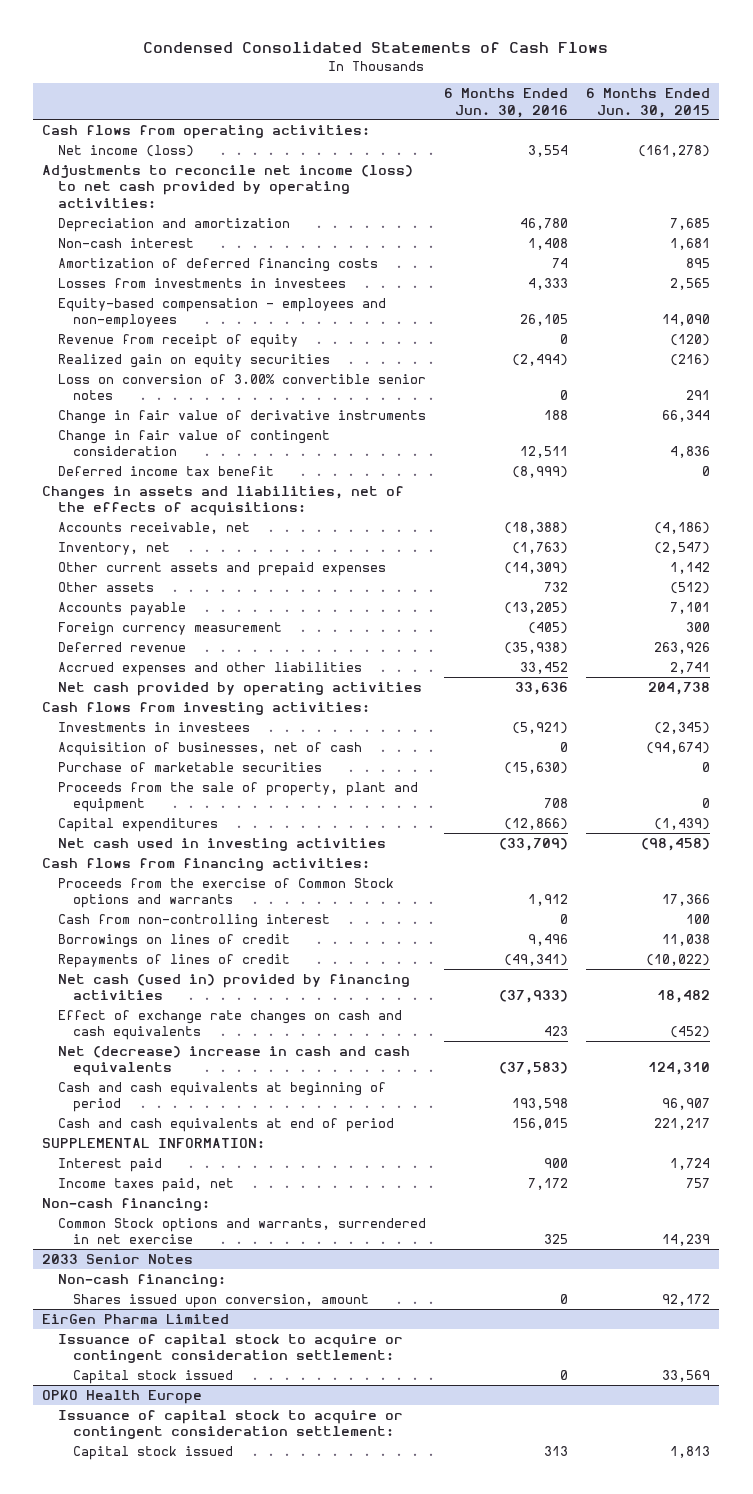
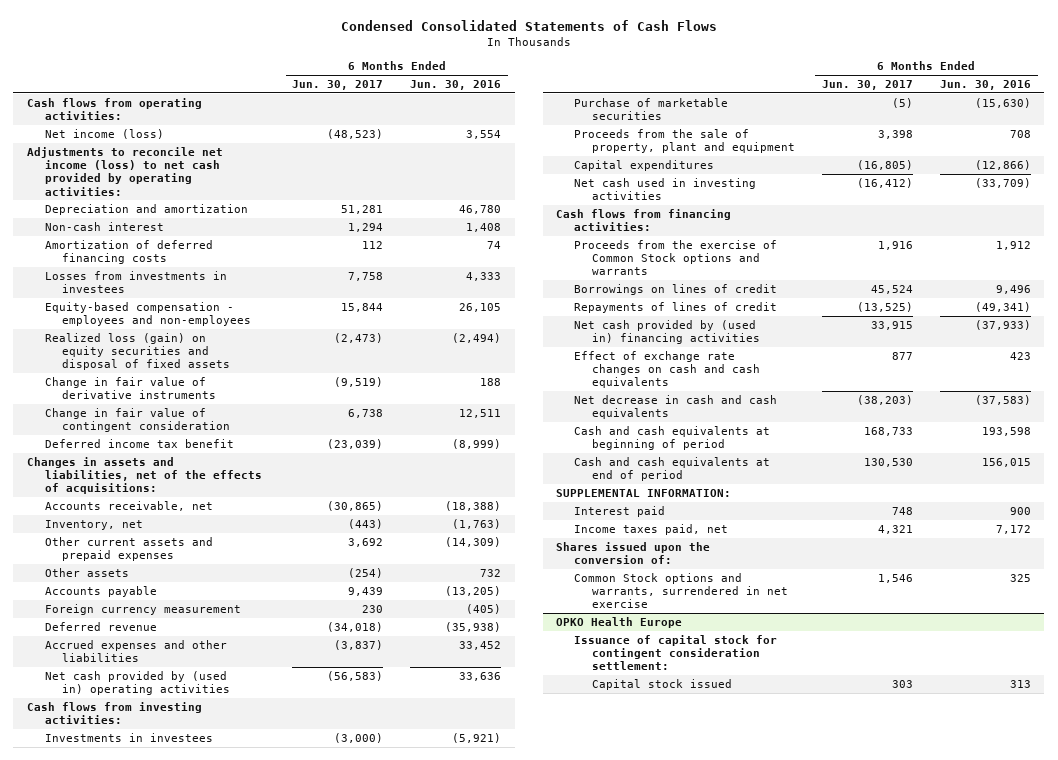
- | 6 Months Ended Jun. 30, 2016 | 6 Months Ended Jun. 30, 2015
+ | 6 Months Ended Jun. 30, 2017 | 6 Months Ended Jun. 30, 2016
- Revenue from receipt of equity | 0 | (120)
- Realized gain on equity securities | (2,494) | (216)
- Loss on conversion of 3.00% convertible senior notes | 0 | 291
+ Realized loss (gain) on equity securities and disposal of fixed assets | (2,473) | (2,494)
- Net cash provided by operating activities | 33,636 | 204,738
+ Net cash provided by (used in) operating activities | (56,583) | 33,636
- Acquisition of businesses, net of cash | 0 | (94,674)
- Cash from non-controlling interest | 0 | 100
- Net cash (used in) provided by financing activities | (37,933) | 18,482
+ Net cash provided by (used in) financing activities | 33,915 | (37,933)
- Net (decrease) increase in cash and cash equivalents | (37,583) | 124,310
+ Net decrease in cash and cash equivalents | (38,203) | (37,583)
- Non-cash financing:
+ Shares issued upon the conversion of:
- 2033 Senior Notes
- Non-cash financing:
- Shares issued upon conversion, amount | 0 | 92,172
- EirGen Pharma Limited
- Issuance of capital stock to acquire or contingent consideration settlement:
- Capital stock issued | 0 | 33,569
@ OPKO Health Europe
- Issuance of capital stock to acquire or contingent consideration settlement:
+ Issuance of capital stock for contingent consideration settlement:

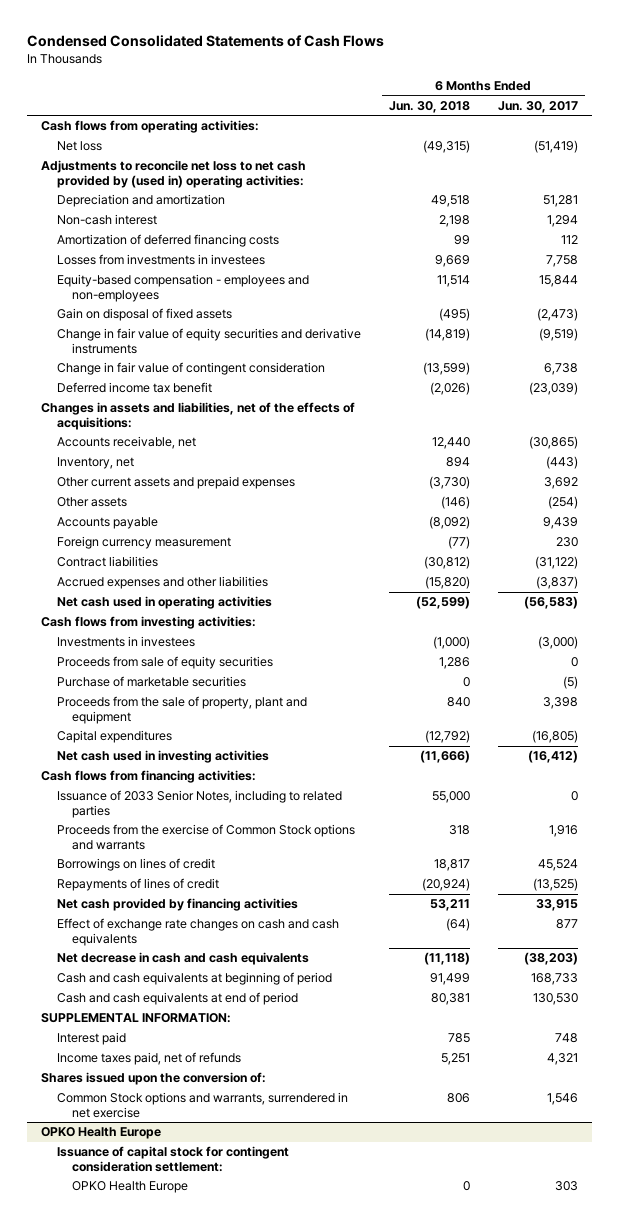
- | 6 Months Ended Jun. 30, 2017 | 6 Months Ended Jun. 30, 2016
+ | 6 Months Ended Jun. 30, 2018 | 6 Months Ended Jun. 30, 2017
- Net income (loss) | (48,523) | 3,554
- Adjustments to reconcile net income (loss) to net cash provided by operating activities:
+ Net loss | (49,315) | (51,419)
+ Adjustments to reconcile net loss to net cash provided by (used in) operating activities:
- Realized loss (gain) on equity securities and disposal of fixed assets | (2,473) | (2,494)
- Change in fair value of derivative instruments | (9,519) | 188
+ Gain on disposal of fixed assets | (495) | (2,473)
+ Change in fair value of equity securities and derivative instruments | (14,819) | (9,519)
- Deferred revenue | (34,018) | (35,938)
+ Contract liabilities | (30,812) | (31,122)
- Net cash provided by (used in) operating activities | (56,583) | 33,636
+ Net cash used in operating activities | (52,599) | (56,583)
+ Proceeds from sale of equity securities | 1,286 | 0
+ Issuance of 2033 Senior Notes, including to related parties | 55,000 | 0
- Net cash provided by (used in) financing activities | 33,915 | (37,933)
+ Net cash provided by financing activities | 53,211 | 33,915
- Income taxes paid, net | 4,321 | 7,172
+ Income taxes paid, net of refunds | 5,251 | 4,321
@ OPKO Health Europe
- Capital stock issued | 303 | 313
+ OPKO Health Europe | 0 | 303

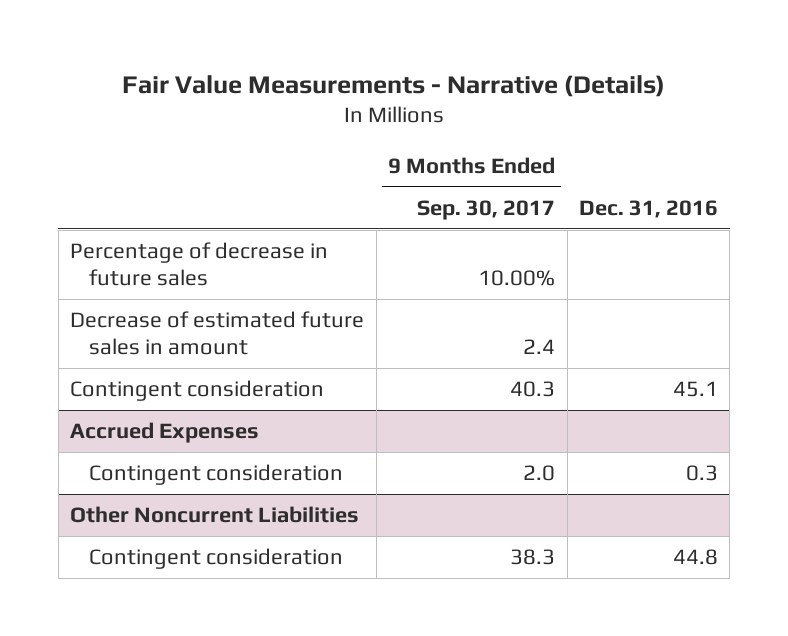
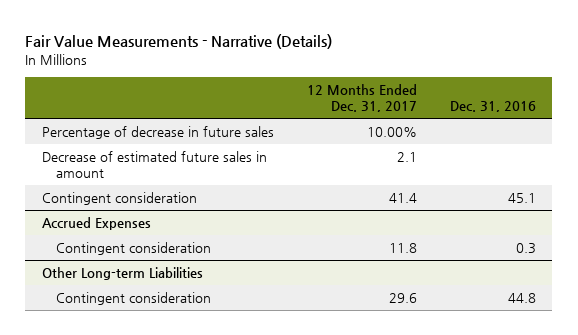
- | 9 Months Ended Sep. 30, 2017 | Dec. 31, 2016
+ | 12 Months Ended Dec. 31, 2017 | Dec. 31, 2016
- Other Noncurrent Liabilities
+ Other Long-term Liabilities

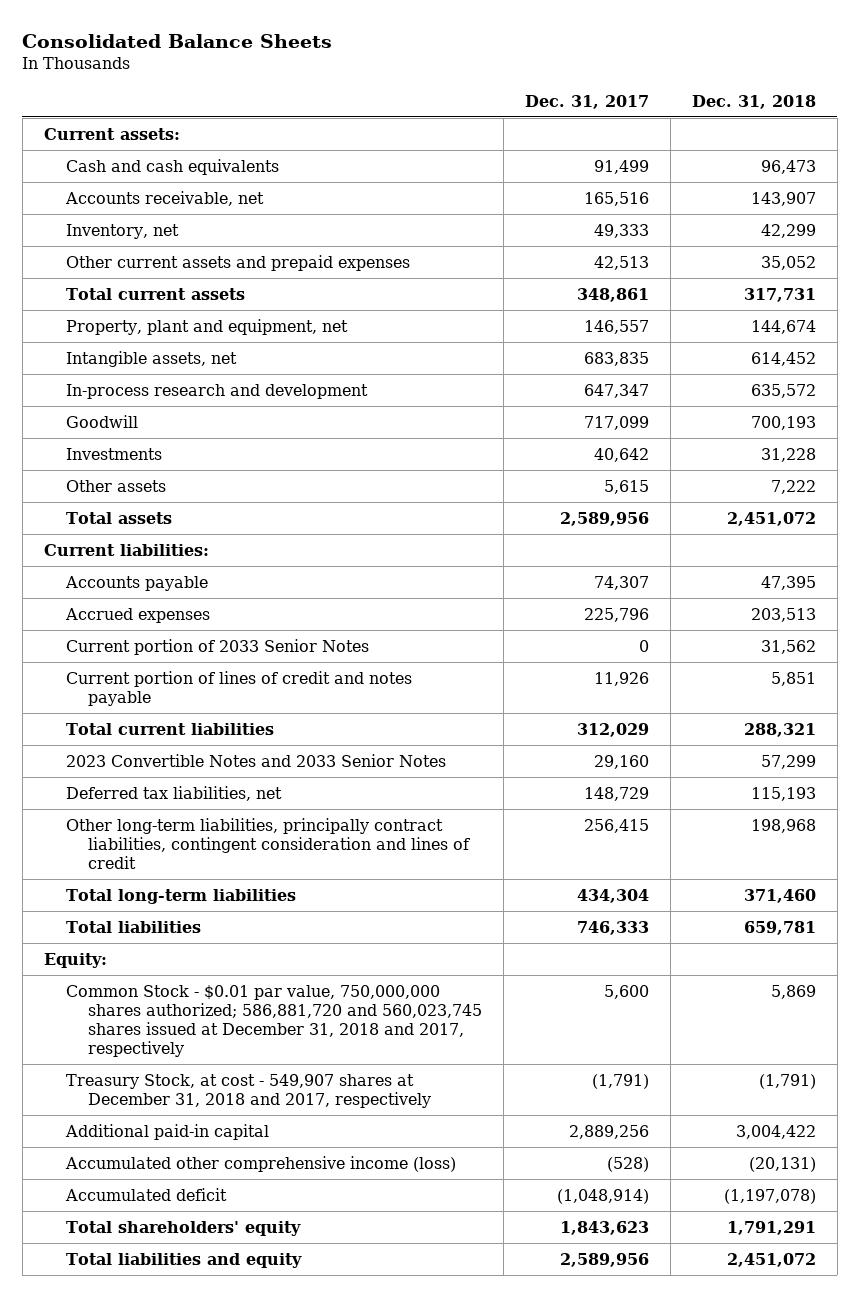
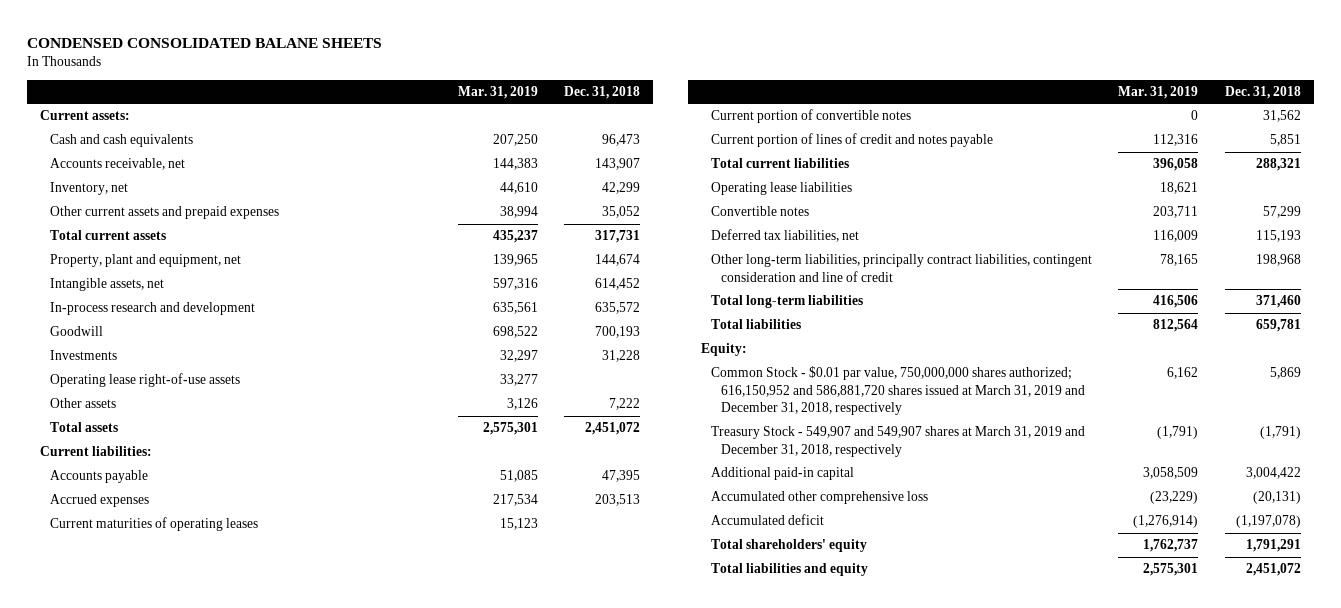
- Consolidated Balance Sheets
+ CONDENSED CONSOLIDATED BALANE SHEETS
- | Dec. 31, 2017 | Dec. 31, 2018
+ | Mar. 31, 2019 | Dec. 31, 2018
+ Operating lease right-of-use assets | 33,277 |
- Current portion of 2033 Senior Notes | 0 | 31,562
+ Current maturities of operating leases | 15,123 |
+ Current portion of convertible notes | 0 | 31,562
- 2023 Convertible Notes and 2033 Senior Notes | 29,160 | 57,299
+ Operating lease liabilities | 18,621 |
+ Convertible notes | 203,711 | 57,299
- Other long-term liabilities, principally contract liabilities, contingent consideration and lines of credit | 256,415 | 198,968
+ Other long-term liabilities, principally contract liabilities, contingent consideration and line of credit | 78,165 | 198,968
- Common Stock - $0.01 par value, 750,000,000 shares authorized; 586,881,720 and 560,023,745 shares issued at December 31, 2018 and 2017, respectively | 5,600 | 5,869
- Treasury Stock, at cost - 549,907 shares at December 31, 2018 and 2017, respectively | (1,791) | (1,791)
+ Common Stock - $0.01 par value, 750,000,000 shares authorized; 616,150,952 and 586,881,720 shares issued at March 31, 2019 and December 31, 2018, respectively | 6,162 | 5,869
+ Treasury Stock - 549,907 and 549,907 shares at March 31, 2019 and December 31, 2018, respectively | (1,791) | (1,791)
- Accumulated other comprehensive income (loss) | (528) | (20,131)
+ Accumulated other comprehensive loss | (23,229) | (20,131)

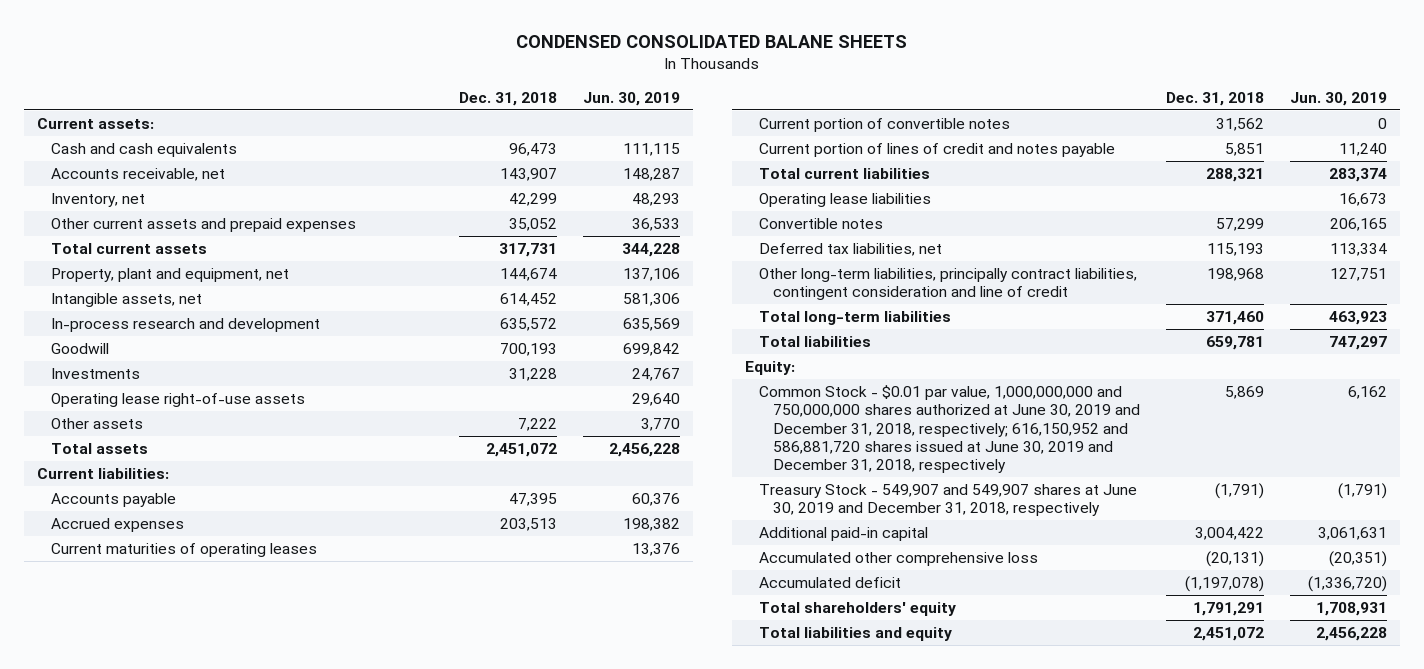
- | Mar. 31, 2019 | Dec. 31, 2018
+ | Dec. 31, 2018 | Jun. 30, 2019
- Common Stock - $0.01 par value, 750,000,000 shares authorized; 616,150,952 and 586,881,720 shares issued at March 31, 2019 and December 31, 2018, respectively | 6,162 | 5,869
- Treasury Stock - 549,907 and 549,907 shares at March 31, 2019 and December 31, 2018, respectively | (1,791) | (1,791)
+ Common Stock - $0.01 par value, 1,000,000,000 and 750,000,000 shares authorized at June 30, 2019 and December 31, 2018, respectively; 616,150,952 and 586,881,720 shares issued at June 30, 2019 and December 31, 2018, respectively | 5,869 | 6,162
+ Treasury Stock - 549,907 and 549,907 shares at June 30, 2019 and December 31, 2018, respectively | (1,791) | (1,791)

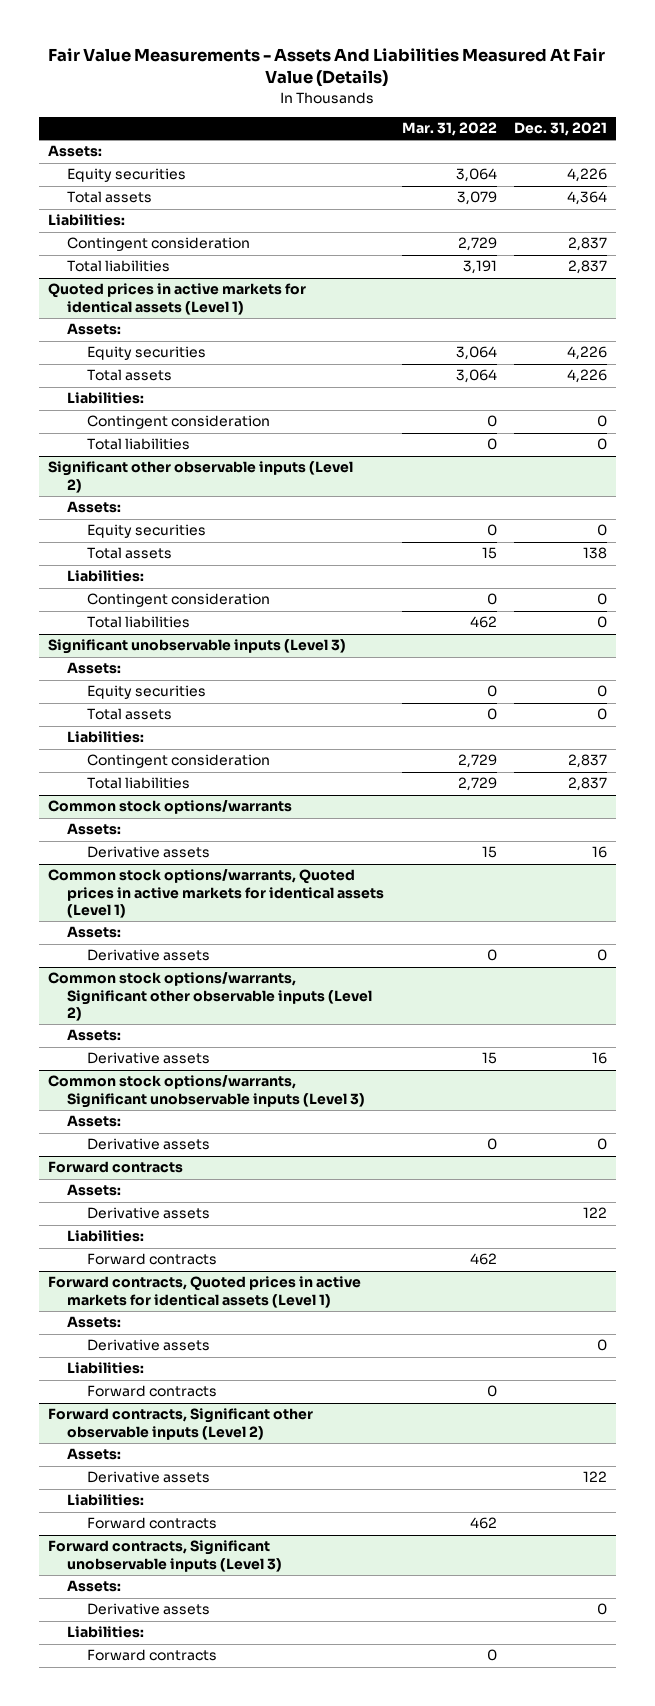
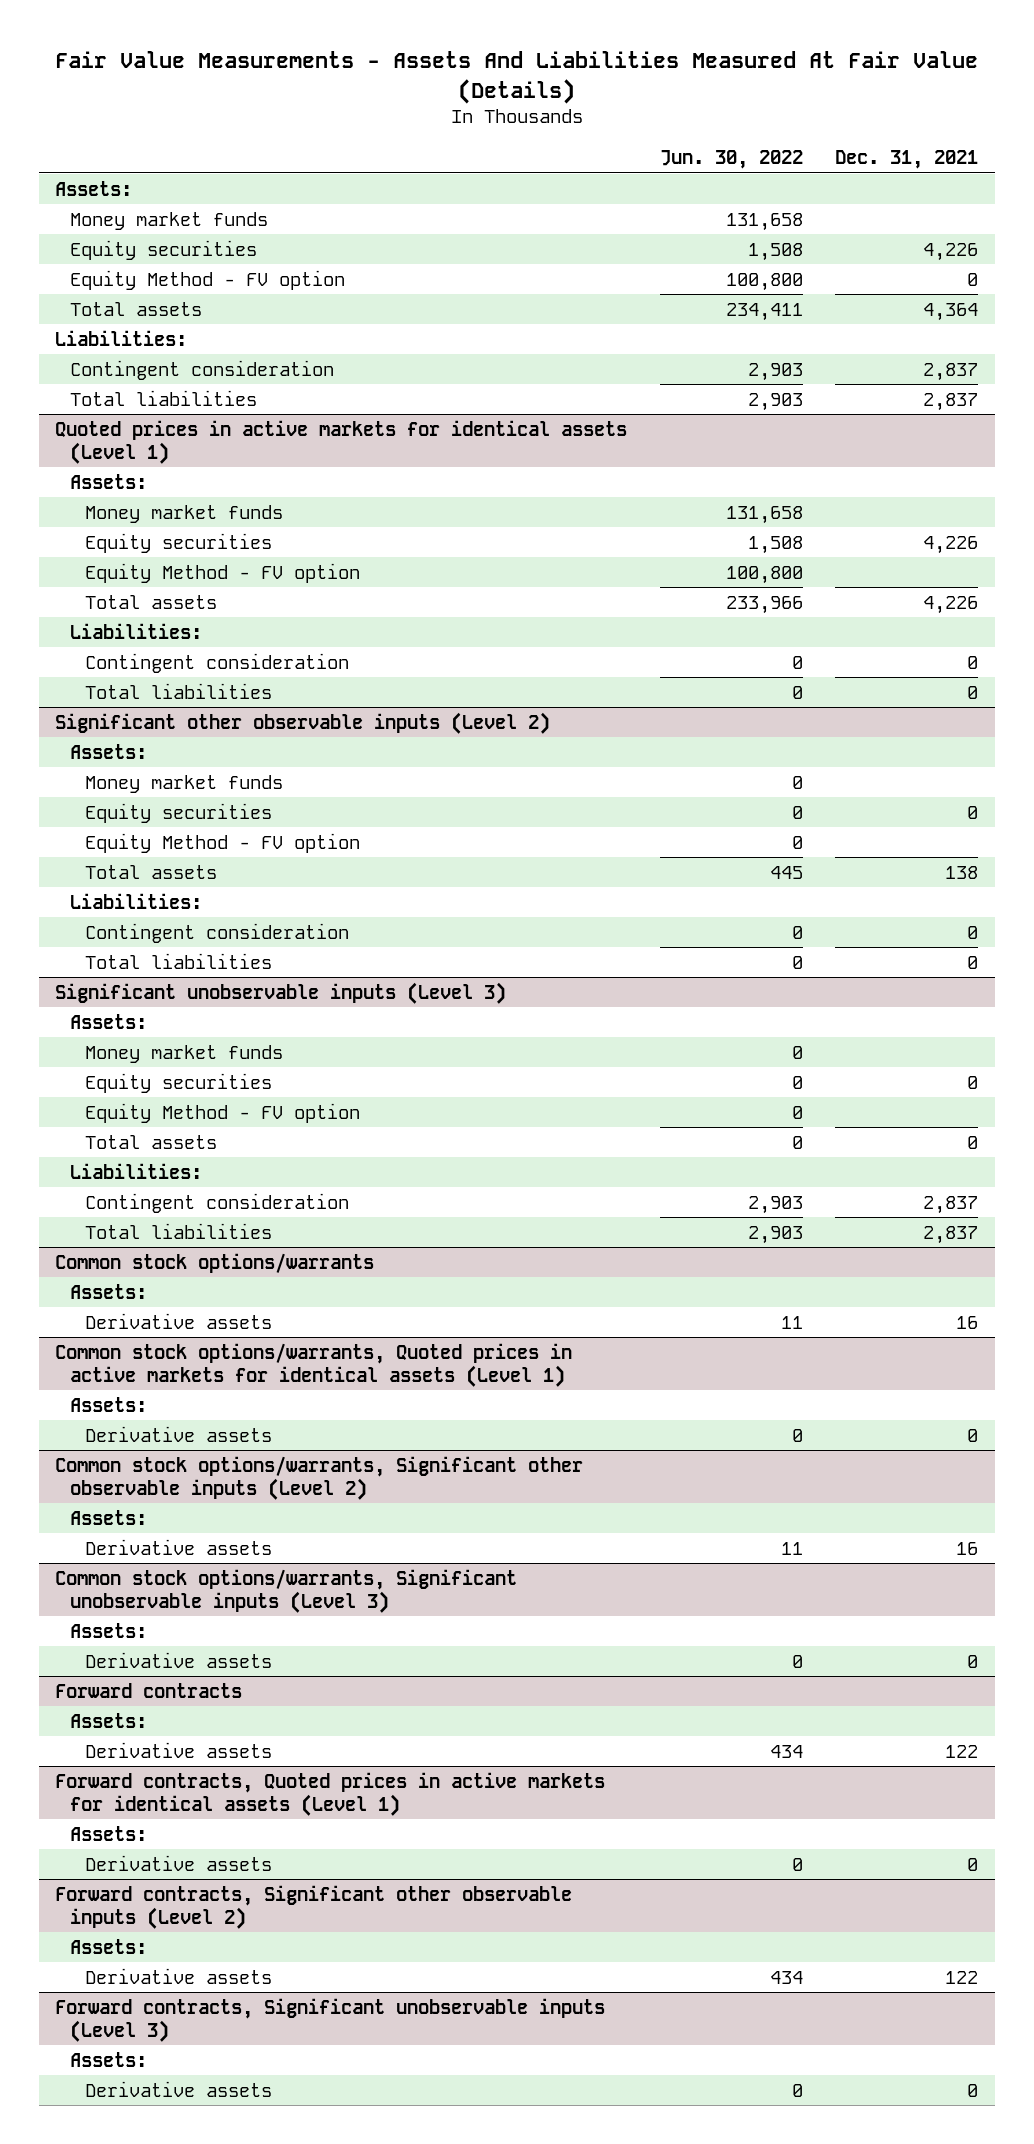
- | Mar. 31, 2022 | Dec. 31, 2021
+ | Jun. 30, 2022 | Dec. 31, 2021
+ Money market funds | 131,658 |
+ Equity Method - FV option | 100,800 | 0
@ Quoted prices in active markets for identical assets (Level 1)
+ Money market funds | 131,658 |
+ Equity Method - FV option | 100,800 |
@ Significant other observable inputs (Level 2)
+ Money market funds | 0 |
+ Equity Method - FV option | 0 |
@ Significant unobservable inputs (Level 3)
+ Money market funds | 0 |
+ Equity Method - FV option | 0 |
@ Forward contracts
- Liabilities:
- Forward contracts | 462 |
@ Forward contracts, Quoted prices in active markets for identical assets (Level 1)
- Liabilities:
- Forward contracts | 0 |
@ Forward contracts, Significant other observable inputs (Level 2)
- Liabilities:
- Forward contracts | 462 |
@ Forward contracts, Significant unobservable inputs (Level 3)
- Liabilities:
- Forward contracts | 0 |

